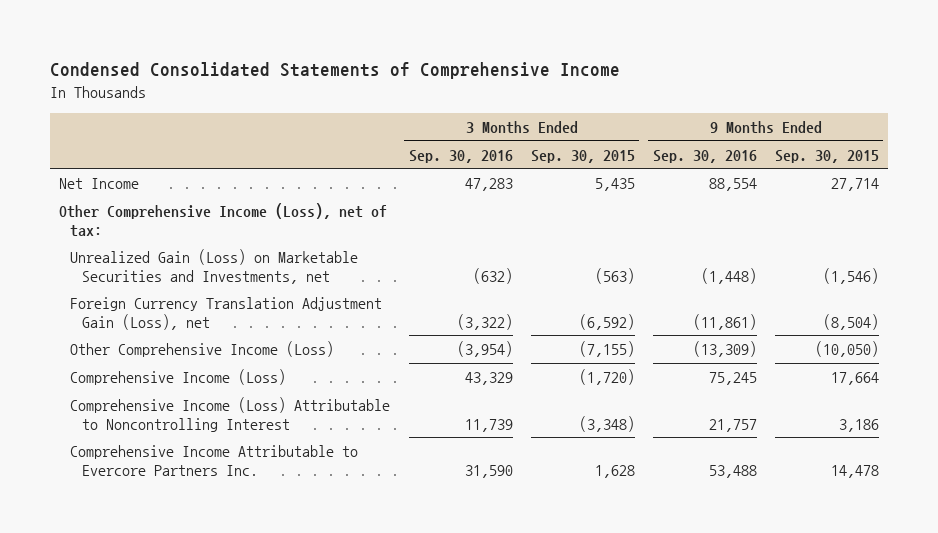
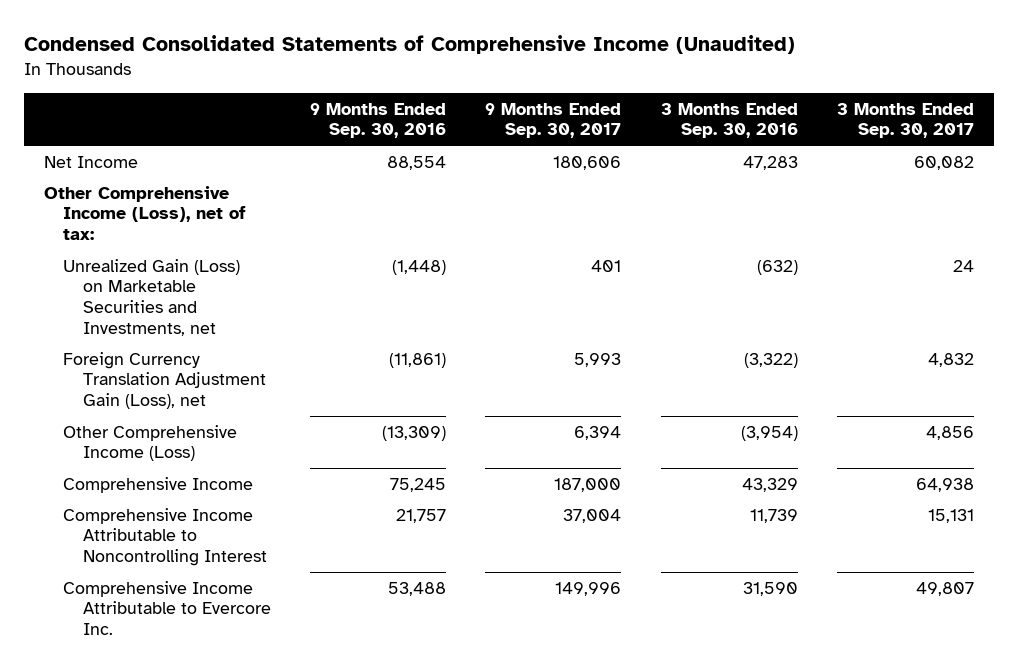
- Condensed Consolidated Statements of Comprehensive Income
+ Condensed Consolidated Statements of Comprehensive Income (Unaudited)
- | 3 Months Ended Sep. 30, 2016 | 3 Months Ended Sep. 30, 2015 | 9 Months Ended Sep. 30, 2016 | 9 Months Ended Sep. 30, 2015
+ | 9 Months Ended Sep. 30, 2016 | 9 Months Ended Sep. 30, 2017 | 3 Months Ended Sep. 30, 2016 | 3 Months Ended Sep. 30, 2017
- Comprehensive Income (Loss) | 43,329 | (1,720) | 75,245 | 17,664
- Comprehensive Income (Loss) Attributable to Noncontrolling Interest | 11,739 | (3,348) | 21,757 | 3,186
- Comprehensive Income Attributable to Evercore Partners Inc. | 31,590 | 1,628 | 53,488 | 14,478
+ Comprehensive Income | 75,245 | 187,000 | 43,329 | 64,938
+ Comprehensive Income Attributable to Noncontrolling Interest | 21,757 | 37,004 | 11,739 | 15,131
+ Comprehensive Income Attributable to Evercore Inc. | 53,488 | 149,996 | 31,590 | 49,807

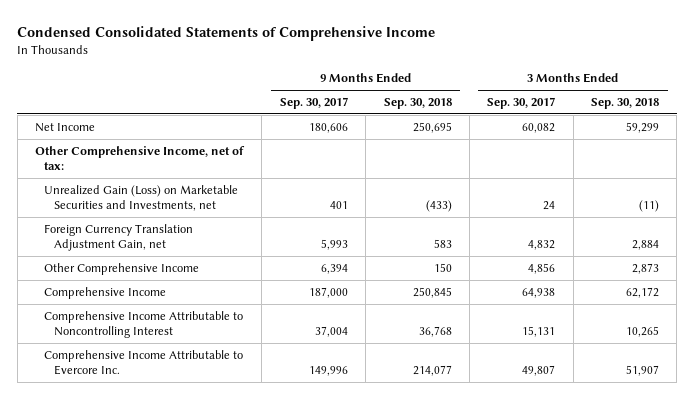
- Condensed Consolidated Statements of Comprehensive Income (Unaudited)
+ Condensed Consolidated Statements of Comprehensive Income
- | 9 Months Ended Sep. 30, 2016 | 9 Months Ended Sep. 30, 2017 | 3 Months Ended Sep. 30, 2016 | 3 Months Ended Sep. 30, 2017
+ | 9 Months Ended Sep. 30, 2017 | 9 Months Ended Sep. 30, 2018 | 3 Months Ended Sep. 30, 2017 | 3 Months Ended Sep. 30, 2018
- Other Comprehensive Income (Loss), net of tax:
+ Other Comprehensive Income, net of tax:
- Foreign Currency Translation Adjustment Gain (Loss), net | (11,861) | 5,993 | (3,322) | 4,832
- Other Comprehensive Income (Loss) | (13,309) | 6,394 | (3,954) | 4,856
+ Foreign Currency Translation Adjustment Gain, net | 5,993 | 583 | 4,832 | 2,884
+ Other Comprehensive Income | 6,394 | 150 | 4,856 | 2,873

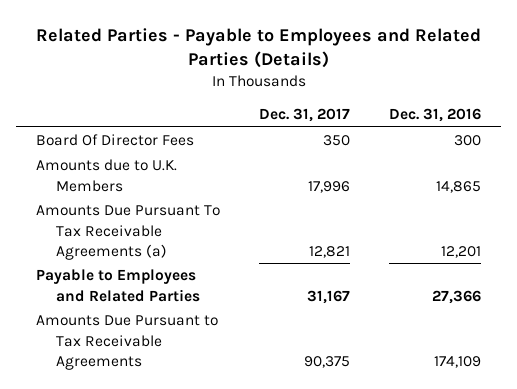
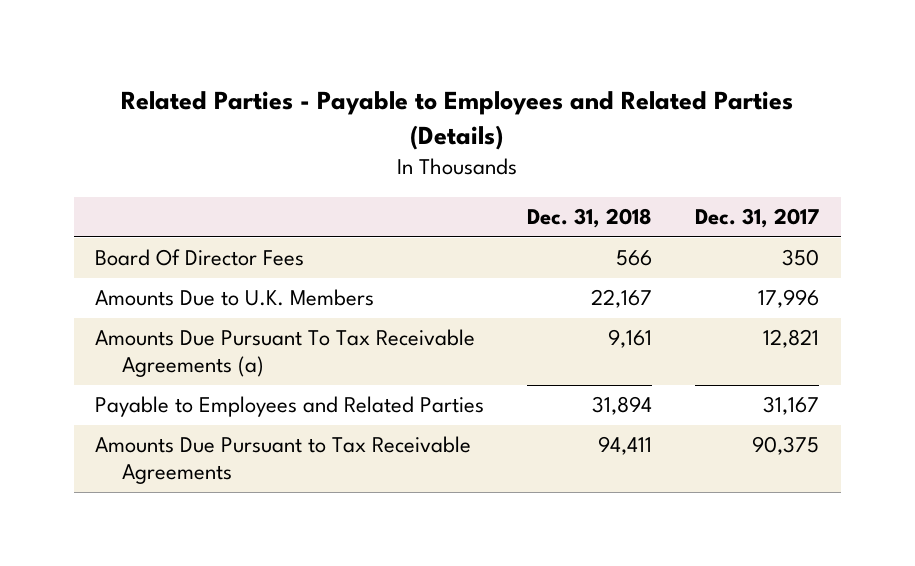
- | Dec. 31, 2017 | Dec. 31, 2016
+ | Dec. 31, 2018 | Dec. 31, 2017
- Amounts due to U.K. Members | 17,996 | 14,865
+ Amounts Due to U.K. Members | 22,167 | 17,996

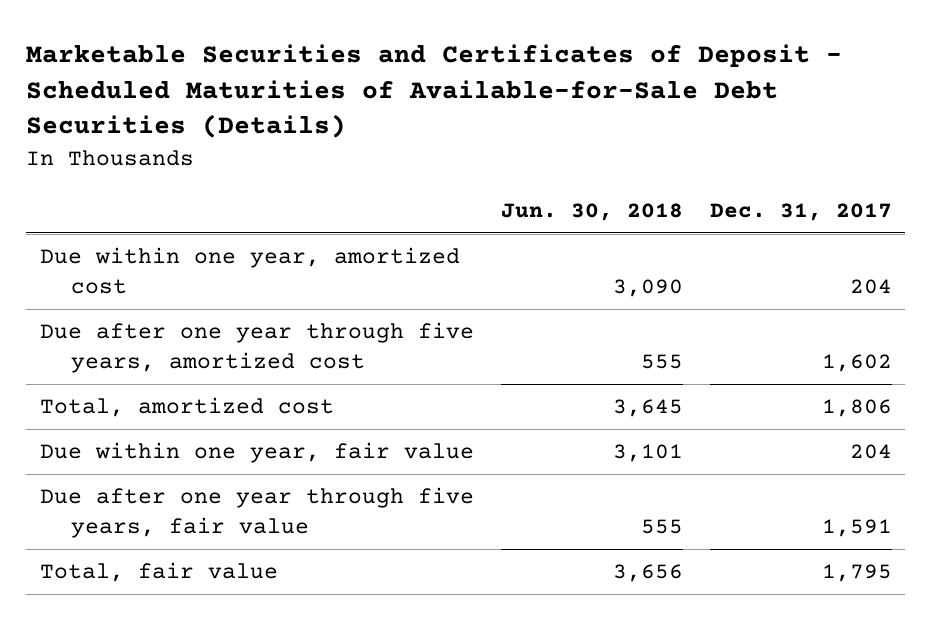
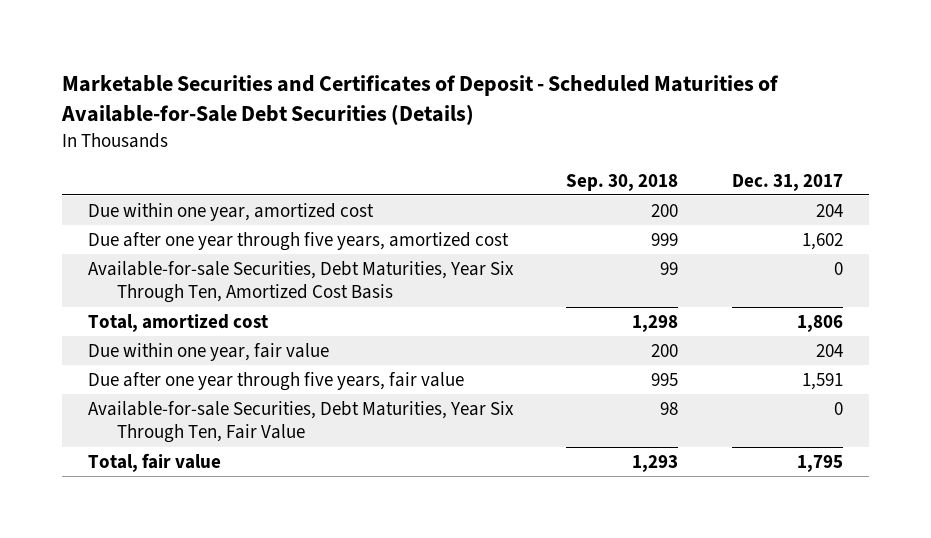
- | Jun. 30, 2018 | Dec. 31, 2017
+ | Sep. 30, 2018 | Dec. 31, 2017
+ Available-for-sale Securities, Debt Maturities, Year Six Through Ten, Amortized Cost Basis | 99 | 0
+ Available-for-sale Securities, Debt Maturities, Year Six Through Ten, Fair Value | 98 | 0

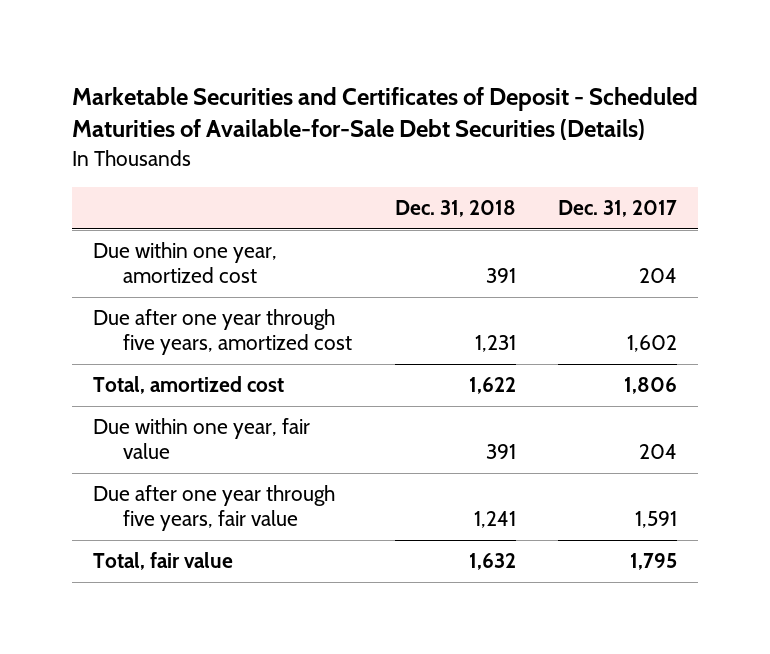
- | Sep. 30, 2018 | Dec. 31, 2017
+ | Dec. 31, 2018 | Dec. 31, 2017
- Available-for-sale Securities, Debt Maturities, Year Six Through Ten, Amortized Cost Basis | 99 | 0
- Available-for-sale Securities, Debt Maturities, Year Six Through Ten, Fair Value | 98 | 0

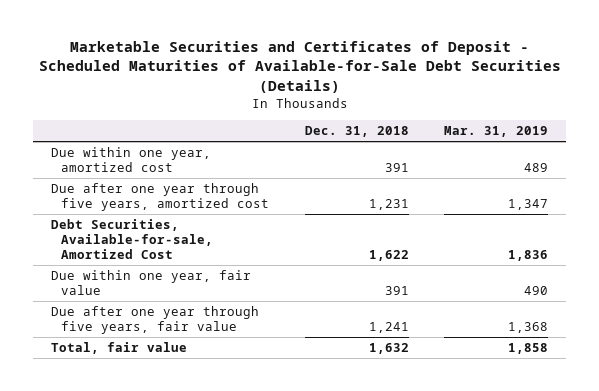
- | Dec. 31, 2018 | Dec. 31, 2017
+ | Dec. 31, 2018 | Mar. 31, 2019
- Total, amortized cost | 1,622 | 1,806
+ Debt Securities, Available-for-sale, Amortized Cost | 1,622 | 1,836

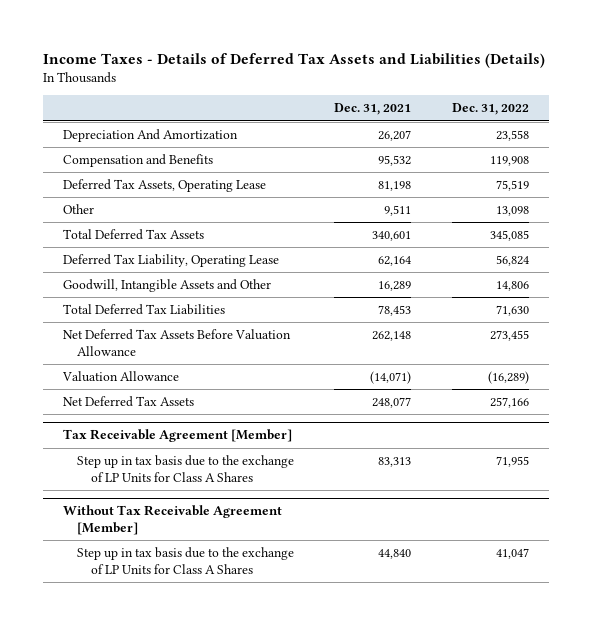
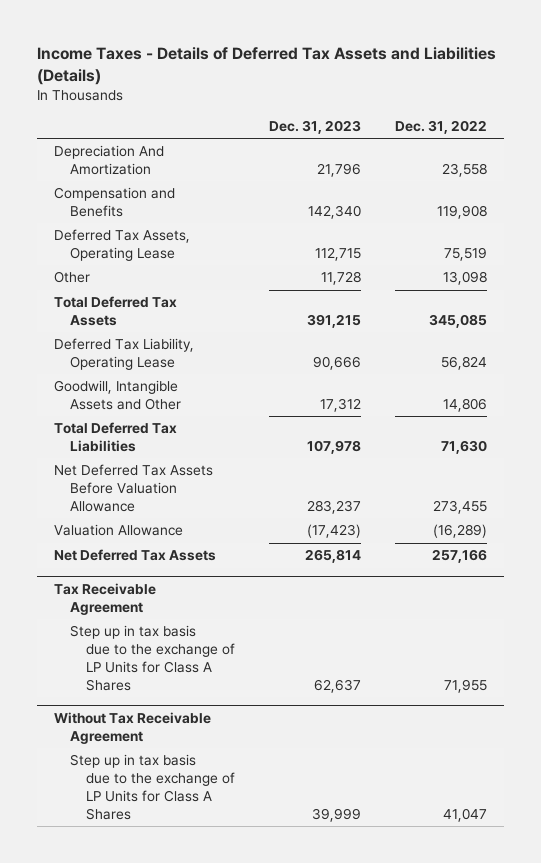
- | Dec. 31, 2021 | Dec. 31, 2022
+ | Dec. 31, 2023 | Dec. 31, 2022
- Tax Receivable Agreement [Member]
+ Tax Receivable Agreement
- Without Tax Receivable Agreement [Member]
+ Without Tax Receivable Agreement

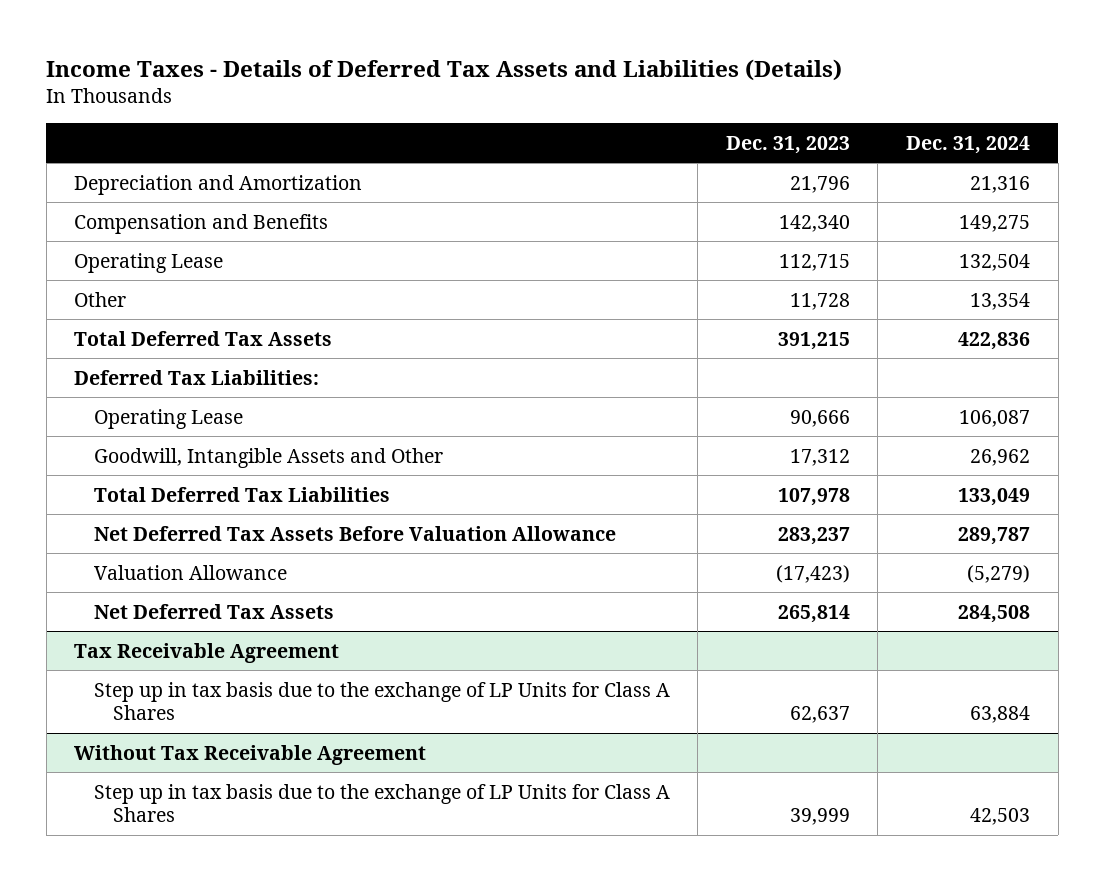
- | Dec. 31, 2023 | Dec. 31, 2022
+ | Dec. 31, 2023 | Dec. 31, 2024
- Depreciation And Amortization | 21,796 | 23,558
+ Depreciation and Amortization | 21,796 | 21,316
- Deferred Tax Assets, Operating Lease | 112,715 | 75,519
+ Operating Lease | 112,715 | 132,504
- Deferred Tax Liability, Operating Lease | 90,666 | 56,824
+ Deferred Tax Liabilities:
+ Operating Lease | 90,666 | 106,087

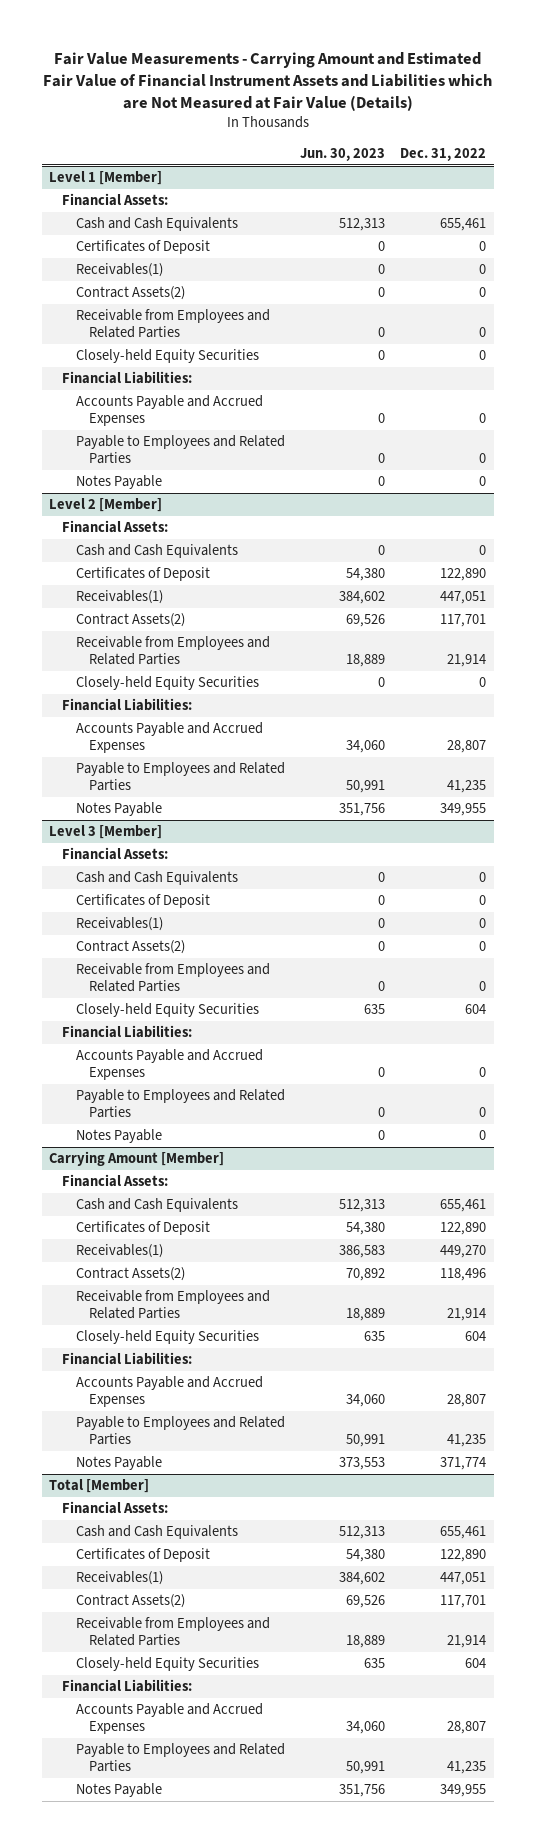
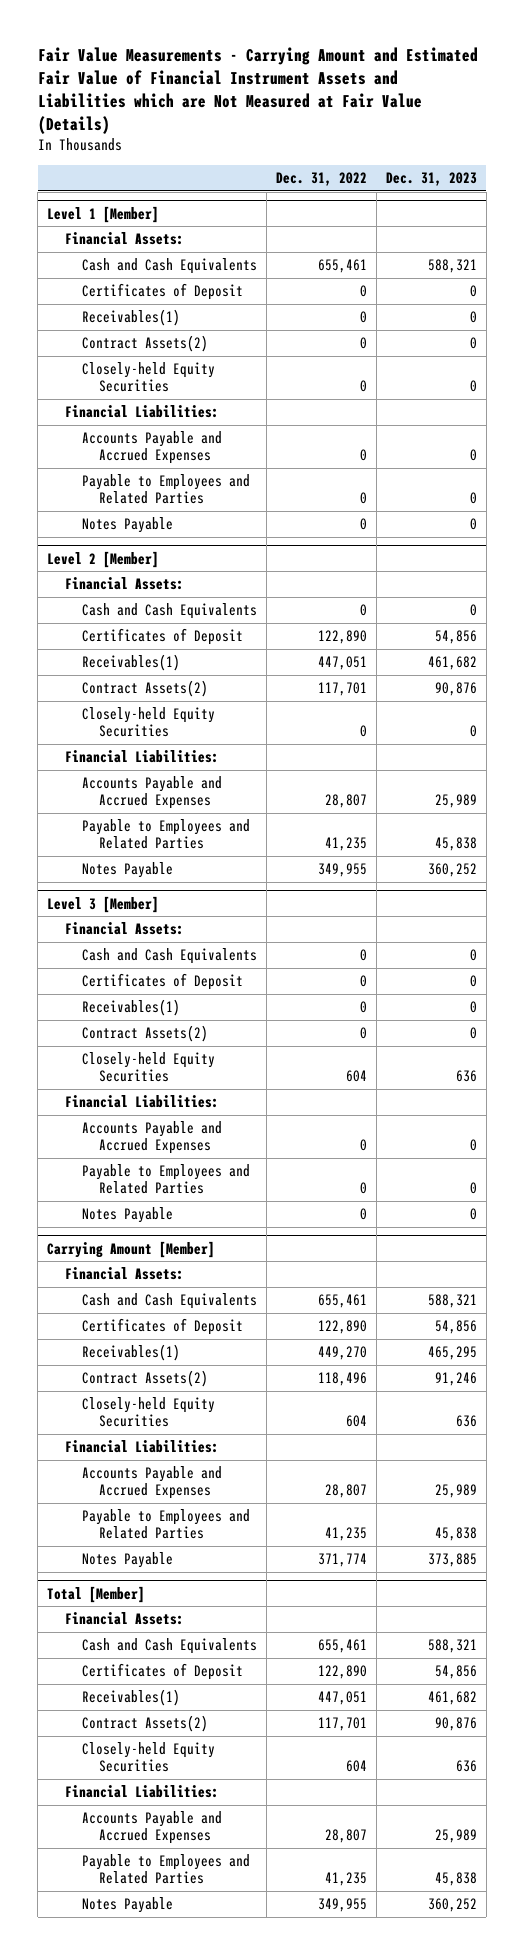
- | Jun. 30, 2023 | Dec. 31, 2022
+ | Dec. 31, 2022 | Dec. 31, 2023
@ Level 1 [Member]
- Receivable from Employees and Related Parties | 0 | 0
@ Level 2 [Member]
- Receivable from Employees and Related Parties | 18,889 | 21,914
@ Level 3 [Member]
- Receivable from Employees and Related Parties | 0 | 0
@ Carrying Amount [Member]
- Receivable from Employees and Related Parties | 18,889 | 21,914
@ Total [Member]
- Receivable from Employees and Related Parties | 18,889 | 21,914

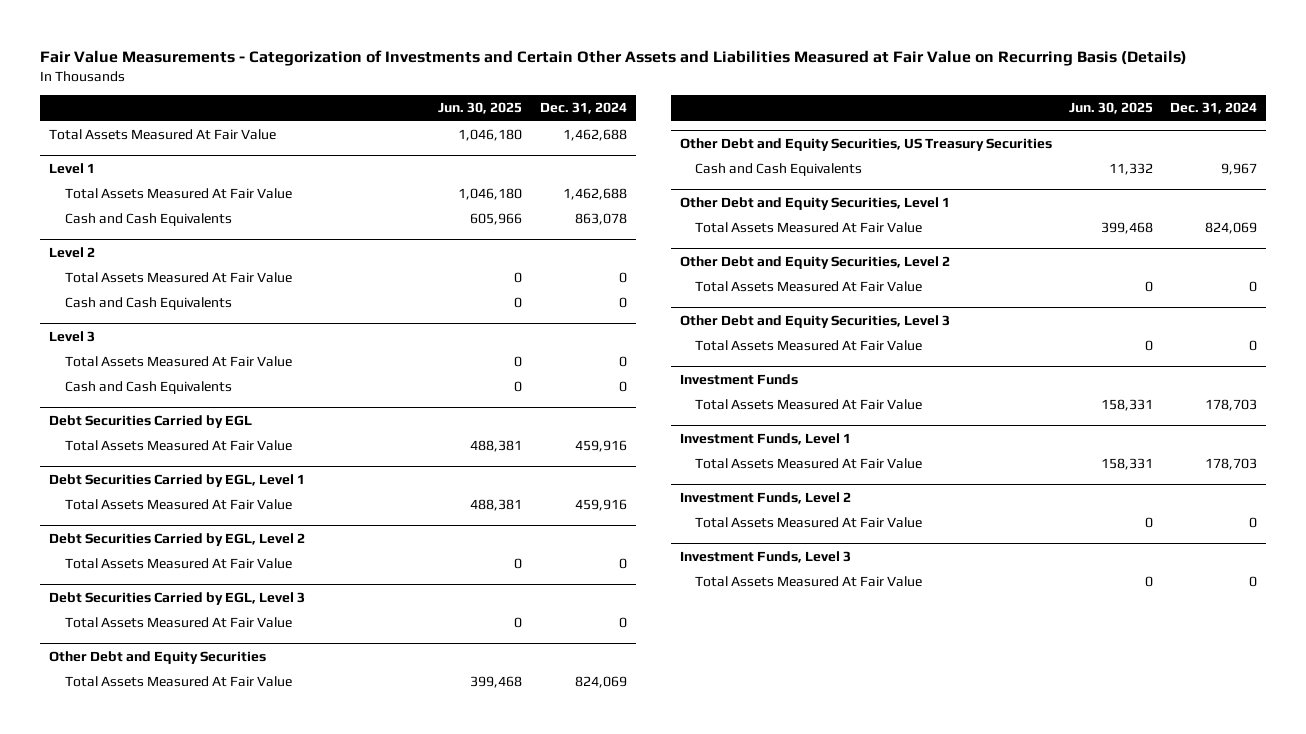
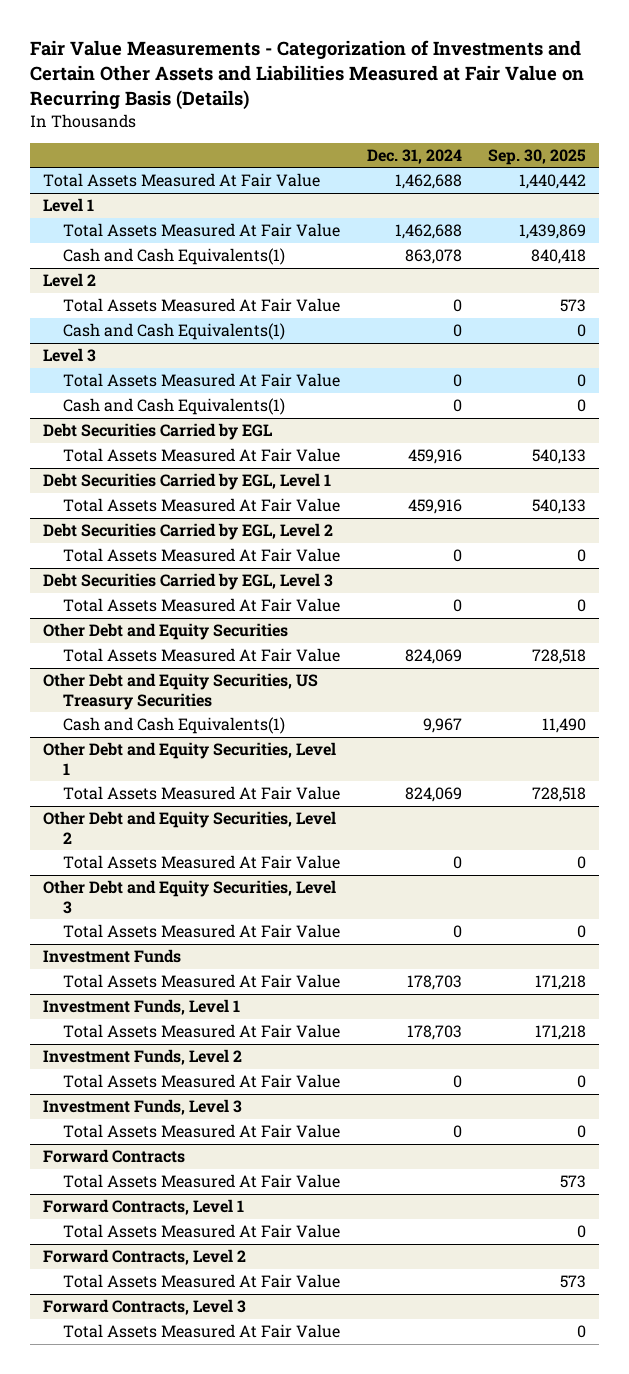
- | Jun. 30, 2025 | Dec. 31, 2024
+ | Dec. 31, 2024 | Sep. 30, 2025
@ Level 1
- Cash and Cash Equivalents | 605,966 | 863,078
+ Cash and Cash Equivalents(1) | 863,078 | 840,418
@ Level 2
- Cash and Cash Equivalents | 0 | 0
+ Cash and Cash Equivalents(1) | 0 | 0
@ Level 3
- Cash and Cash Equivalents | 0 | 0
+ Cash and Cash Equivalents(1) | 0 | 0
@ Other Debt and Equity Securities, US Treasury Securities
- Cash and Cash Equivalents | 11,332 | 9,967
+ Cash and Cash Equivalents(1) | 9,967 | 11,490
+ Forward Contracts
+ Total Assets Measured At Fair Value | | 573
+ Forward Contracts, Level 1
+ Total Assets Measured At Fair Value | | 0
+ Forward Contracts, Level 2
+ Total Assets Measured At Fair Value | | 573
+ Forward Contracts, Level 3
+ Total Assets Measured At Fair Value | | 0

